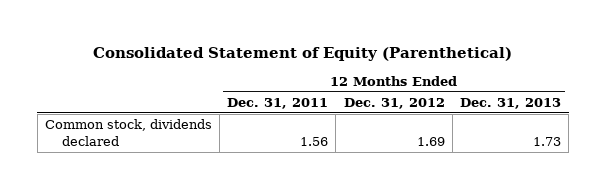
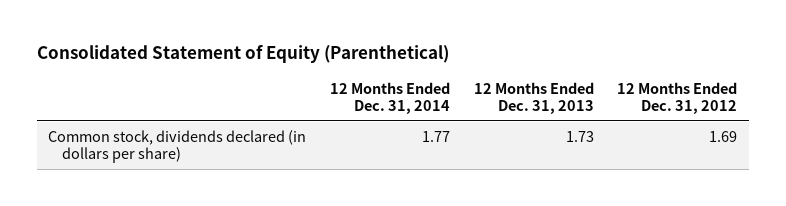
- | 12 Months Ended Dec. 31, 2011 | 12 Months Ended Dec. 31, 2012 | 12 Months Ended Dec. 31, 2013
+ | 12 Months Ended Dec. 31, 2014 | 12 Months Ended Dec. 31, 2013 | 12 Months Ended Dec. 31, 2012
- Common stock, dividends declared | 1.56 | 1.69 | 1.73
+ Common stock, dividends declared (in dollars per share) | 1.77 | 1.73 | 1.69

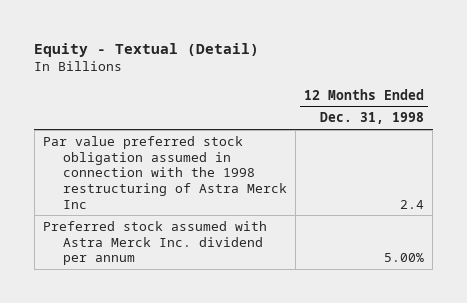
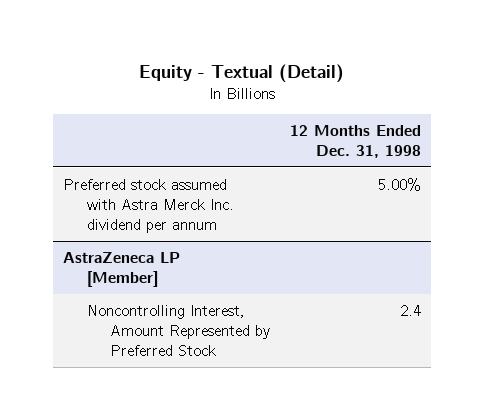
- Par value preferred stock obligation assumed in connection with the 1998 restructuring of Astra Merck Inc | 2.4
+ AstraZeneca LP [Member]
+ Noncontrolling Interest, Amount Represented by Preferred Stock | 2.4

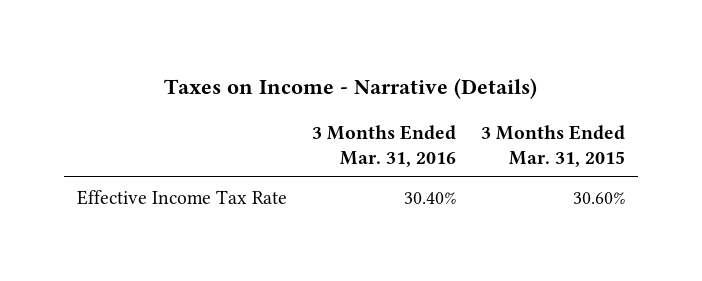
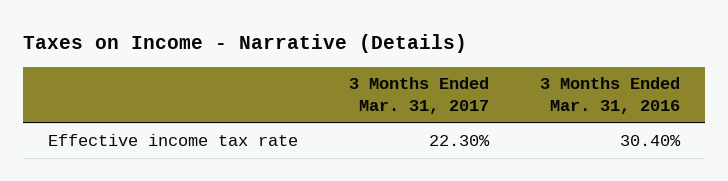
- | 3 Months Ended Mar. 31, 2016 | 3 Months Ended Mar. 31, 2015
+ | 3 Months Ended Mar. 31, 2017 | 3 Months Ended Mar. 31, 2016
- Effective Income Tax Rate | 30.40% | 30.60%
+ Effective income tax rate | 22.30% | 30.40%

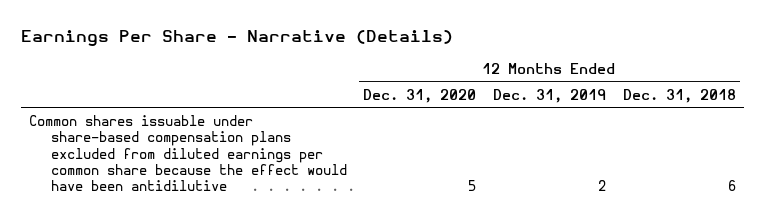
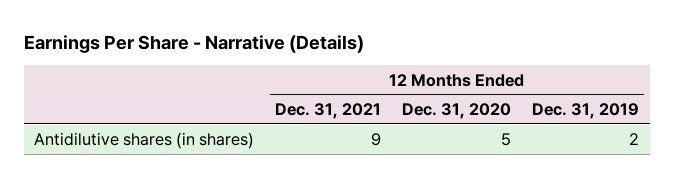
- | 12 Months Ended Dec. 31, 2020 | 12 Months Ended Dec. 31, 2019 | 12 Months Ended Dec. 31, 2018
+ | 12 Months Ended Dec. 31, 2021 | 12 Months Ended Dec. 31, 2020 | 12 Months Ended Dec. 31, 2019
- Common shares issuable under share-based compensation plans excluded from diluted earnings per common share because the effect would have been antidilutive | 5 | 2 | 6
+ Antidilutive shares (in shares) | 9 | 5 | 2

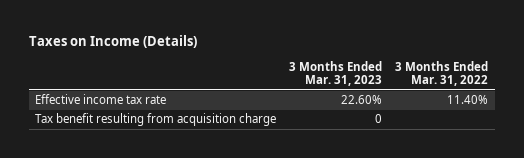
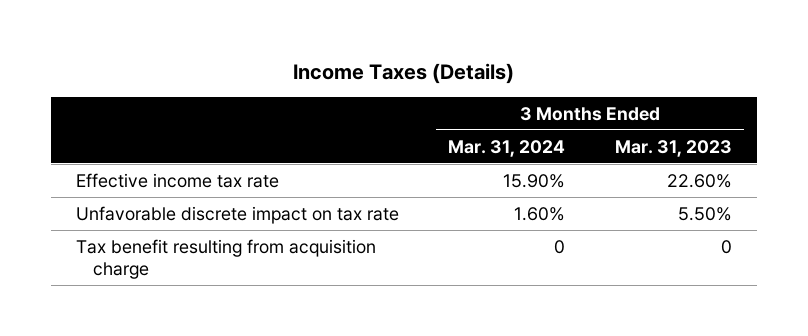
- Taxes on Income (Details)
+ Income Taxes (Details)
- | 3 Months Ended Mar. 31, 2023 | 3 Months Ended Mar. 31, 2022
+ | 3 Months Ended Mar. 31, 2024 | 3 Months Ended Mar. 31, 2023
+ Unfavorable discrete impact on tax rate | 1.60% | 5.50%

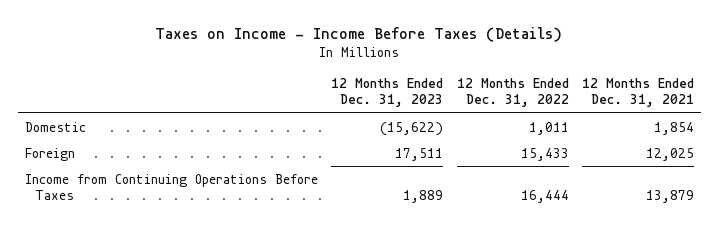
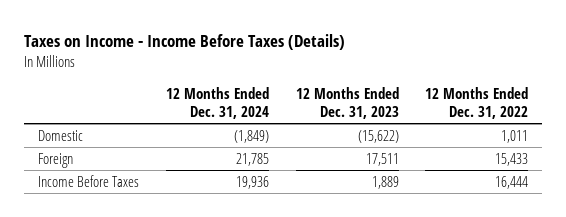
- | 12 Months Ended Dec. 31, 2023 | 12 Months Ended Dec. 31, 2022 | 12 Months Ended Dec. 31, 2021
+ | 12 Months Ended Dec. 31, 2024 | 12 Months Ended Dec. 31, 2023 | 12 Months Ended Dec. 31, 2022
- Income from Continuing Operations Before Taxes | 1,889 | 16,444 | 13,879
+ Income Before Taxes | 19,936 | 1,889 | 16,444

